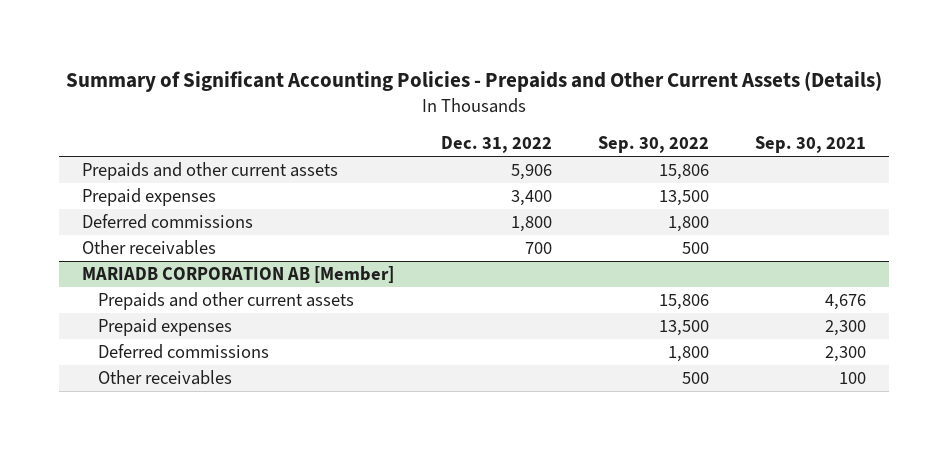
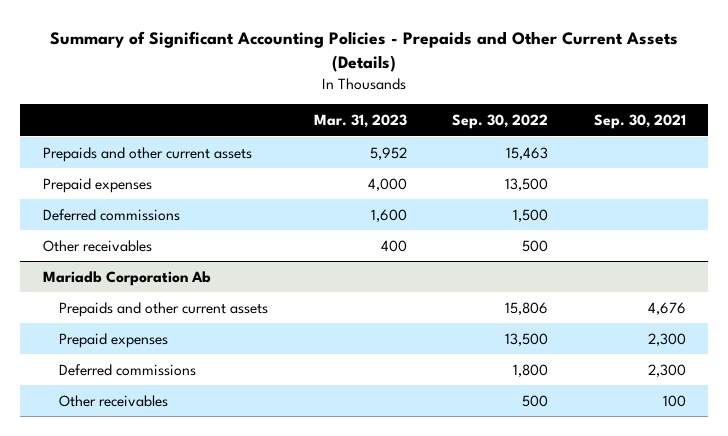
- | Dec. 31, 2022 | Sep. 30, 2022 | Sep. 30, 2021
+ | Mar. 31, 2023 | Sep. 30, 2022 | Sep. 30, 2021
- Prepaids and other current assets | 5,906 | 15,806 |
+ Prepaids and other current assets | 5,952 | 15,463 |
- Deferred commissions | 1,800 | 1,800 |
+ Deferred commissions | 1,600 | 1,500 |
- MARIADB CORPORATION AB [Member]
+ Mariadb Corporation Ab

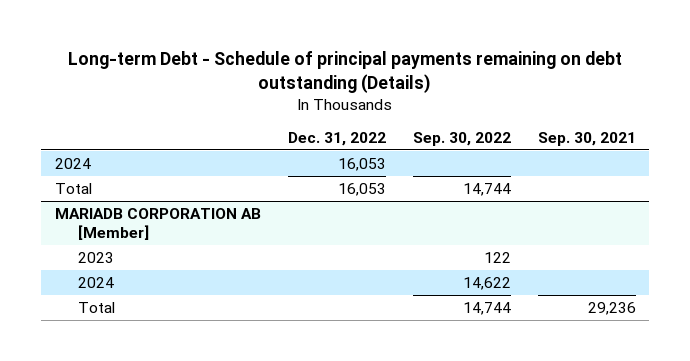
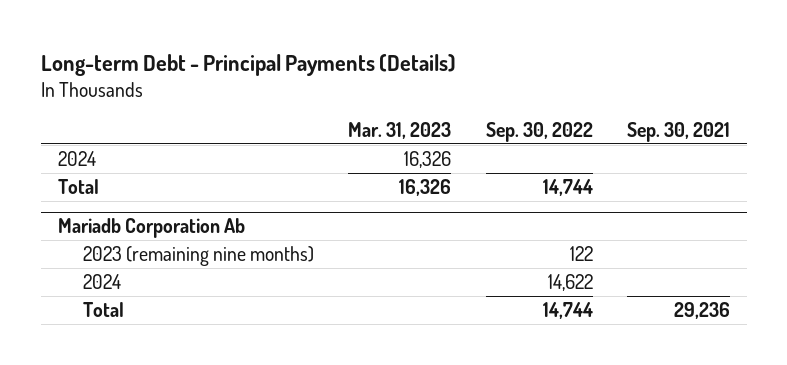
- Long-term Debt - Schedule of principal payments remaining on debt outstanding (Details)
+ Long-term Debt - Principal Payments (Details)
- | Dec. 31, 2022 | Sep. 30, 2022 | Sep. 30, 2021
+ | Mar. 31, 2023 | Sep. 30, 2022 | Sep. 30, 2021
- MARIADB CORPORATION AB [Member]
- 2023 | | 122 |
+ Mariadb Corporation Ab
+ 2023 (remaining nine months) | | 122 |

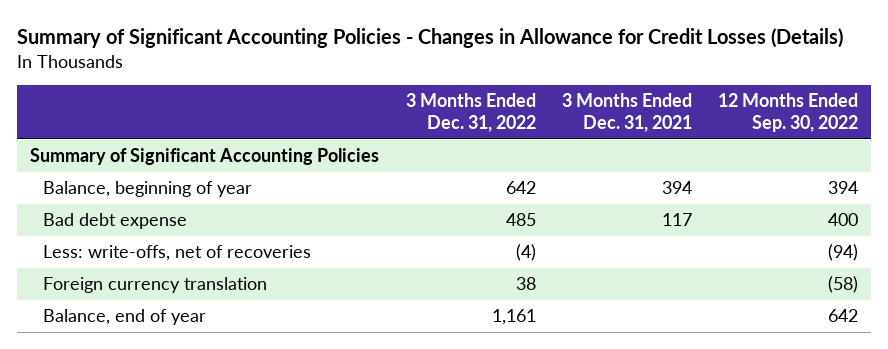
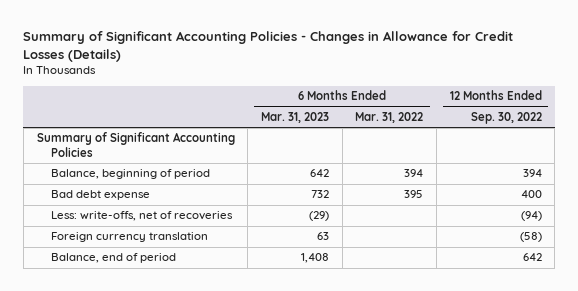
- | 3 Months Ended Dec. 31, 2022 | 3 Months Ended Dec. 31, 2021 | 12 Months Ended Sep. 30, 2022
+ | 6 Months Ended Mar. 31, 2023 | 6 Months Ended Mar. 31, 2022 | 12 Months Ended Sep. 30, 2022
- Balance, beginning of year | 642 | 394 | 394
+ Balance, beginning of period | 642 | 394 | 394
- Balance, end of year | 1,161 | | 642
+ Balance, end of period | 1,408 | | 642

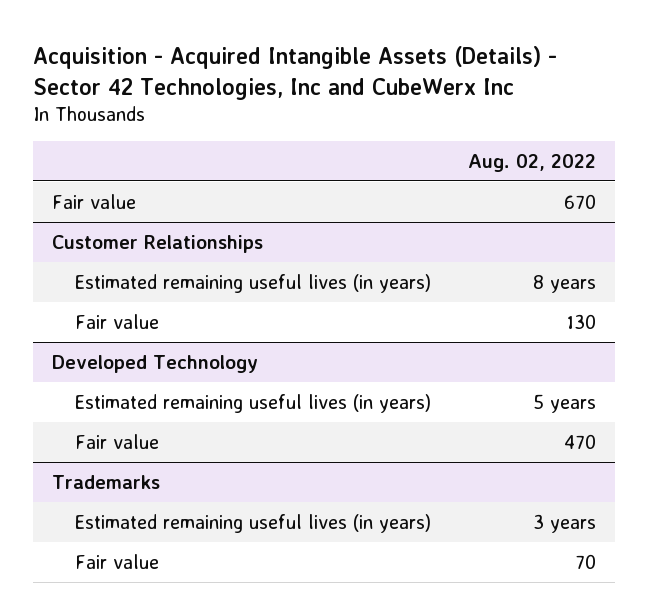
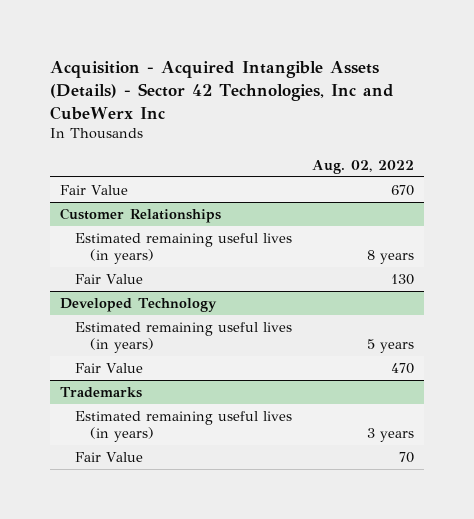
- Fair value | 670
+ Fair Value | 670
@ Customer Relationships
- Fair value | 130
+ Fair Value | 130
@ Developed Technology
- Fair value | 470
+ Fair Value | 470
@ Trademarks
- Fair value | 70
+ Fair Value | 70

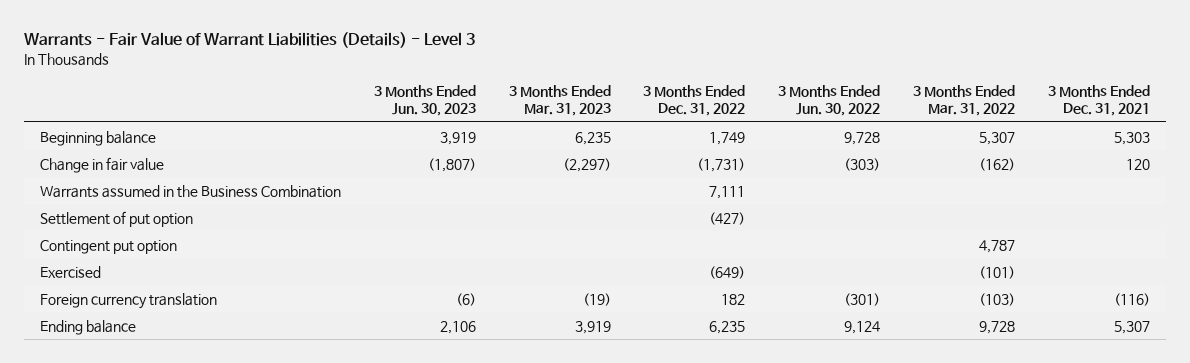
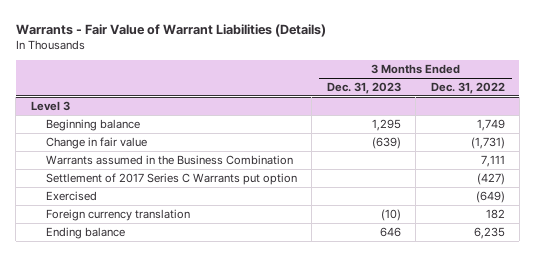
- Warrants - Fair Value of Warrant Liabilities (Details) - Level 3
+ Warrants - Fair Value of Warrant Liabilities (Details)
- | 3 Months Ended Jun. 30, 2023 | 3 Months Ended Mar. 31, 2023 | 3 Months Ended Dec. 31, 2022 | 3 Months Ended Jun. 30, 2022 | 3 Months Ended Mar. 31, 2022 | 3 Months Ended Dec. 31, 2021
+ | 3 Months Ended Dec. 31, 2023 | 3 Months Ended Dec. 31, 2022
+ Level 3
- Settlement of put option | | | (427) | | |
- Contingent put option | | | | | 4,787 |
+ Settlement of 2017 Series C Warrants put option | | (427)

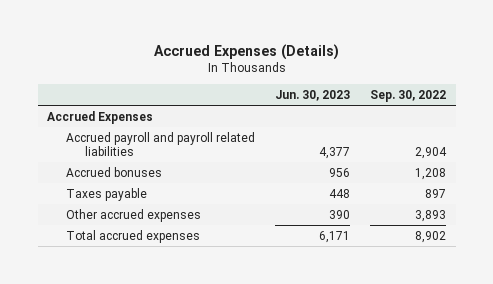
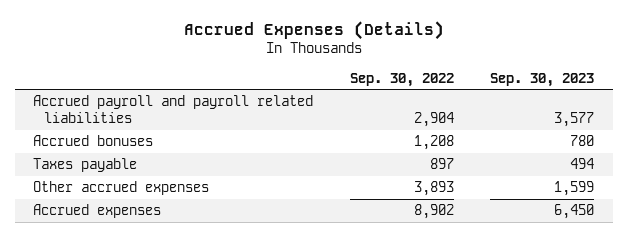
- | Jun. 30, 2023 | Sep. 30, 2022
+ | Sep. 30, 2022 | Sep. 30, 2023
- Accrued Expenses
- Total accrued expenses | 6,171 | 8,902
+ Accrued expenses | 8,902 | 6,450

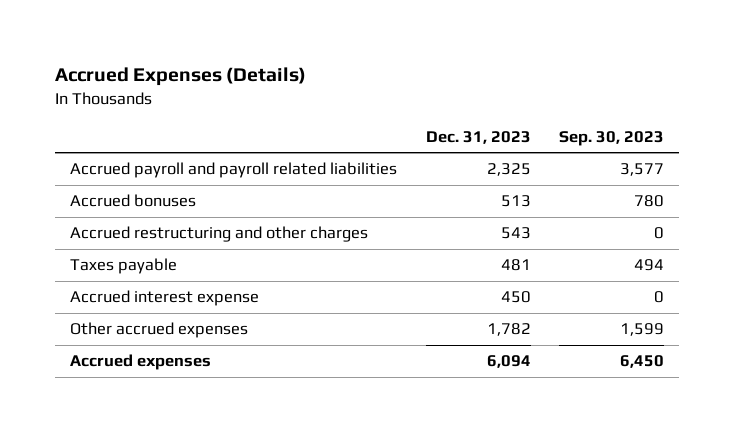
- | Sep. 30, 2022 | Sep. 30, 2023
+ | Dec. 31, 2023 | Sep. 30, 2023
+ Accrued restructuring and other charges | 543 | 0
+ Accrued interest expense | 450 | 0

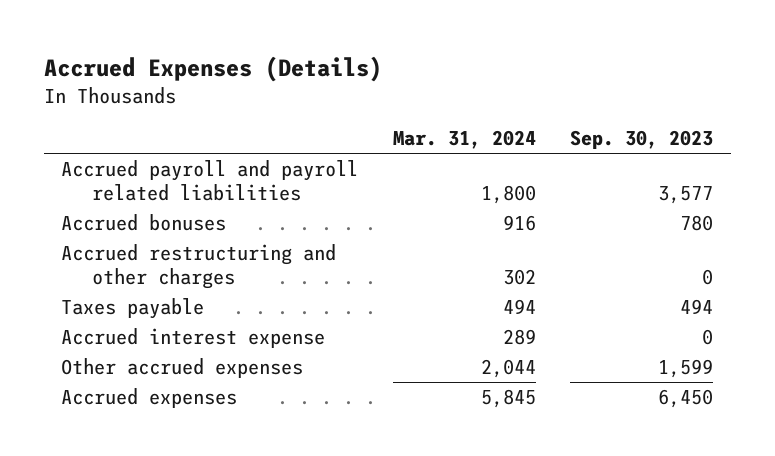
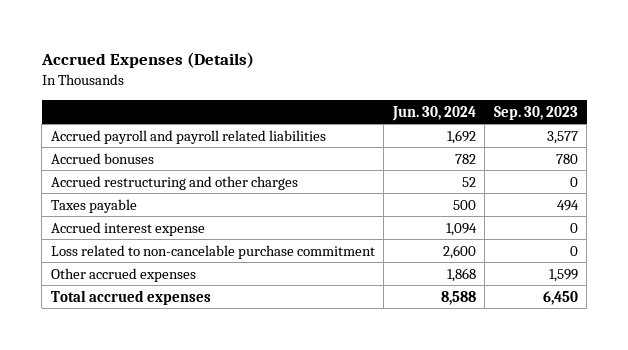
- | Mar. 31, 2024 | Sep. 30, 2023
+ | Jun. 30, 2024 | Sep. 30, 2023
+ Loss related to non-cancelable purchase commitment | 2,600 | 0
- Accrued expenses | 5,845 | 6,450
+ Total accrued expenses | 8,588 | 6,450

